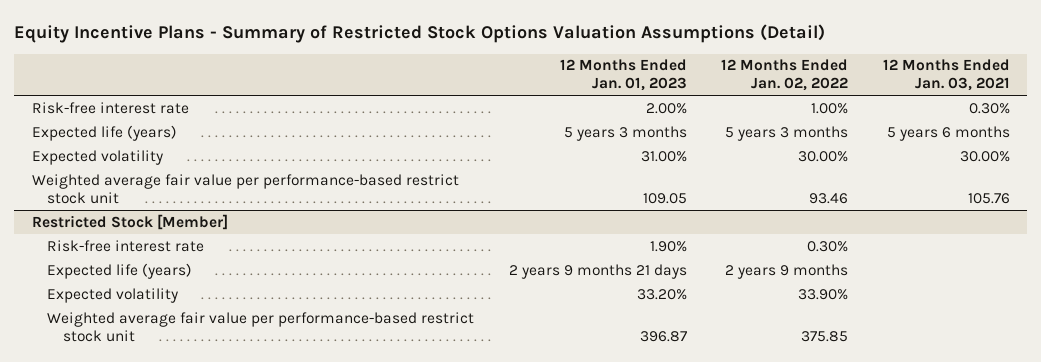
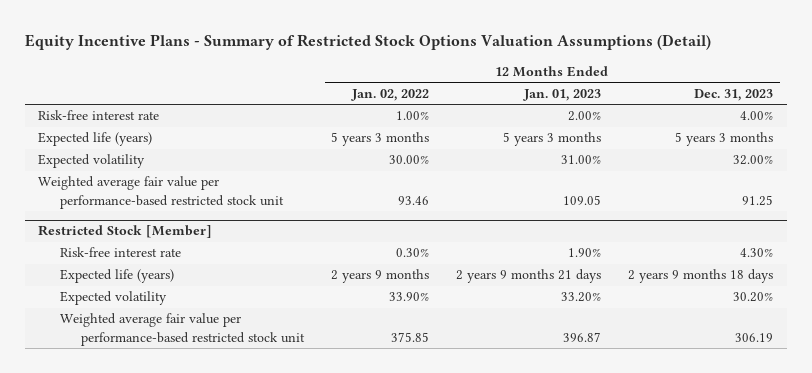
- | 12 Months Ended Jan. 01, 2023 | 12 Months Ended Jan. 02, 2022 | 12 Months Ended Jan. 03, 2021
+ | 12 Months Ended Jan. 02, 2022 | 12 Months Ended Jan. 01, 2023 | 12 Months Ended Dec. 31, 2023
- Weighted average fair value per performance-based restrict stock unit | 109.05 | 93.46 | 105.76
+ Weighted average fair value per performance-based restricted stock unit | 93.46 | 109.05 | 91.25
@ Restricted Stock [Member]
- Weighted average fair value per performance-based restrict stock unit | 396.87 | 375.85 |
+ Weighted average fair value per performance-based restricted stock unit | 375.85 | 396.87 | 306.19

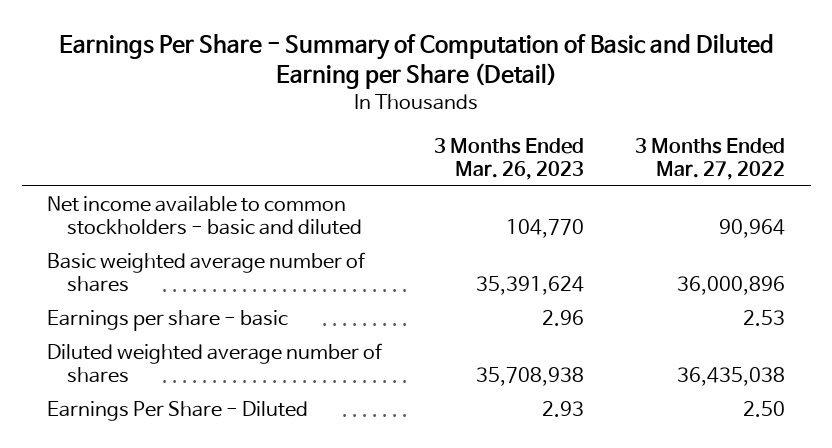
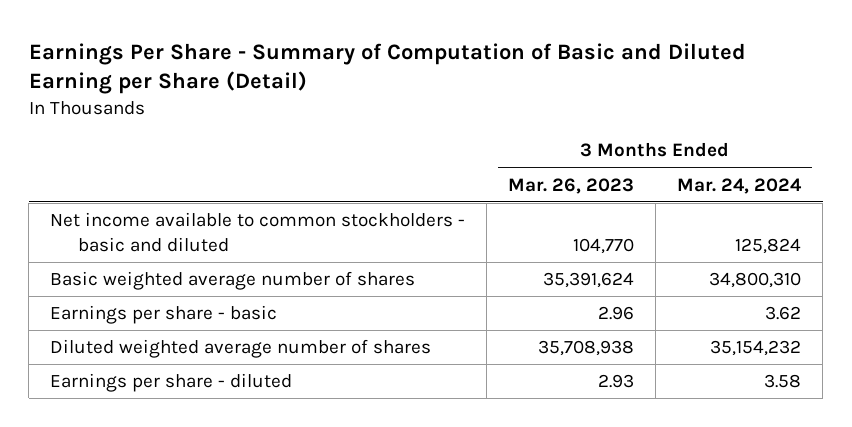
- | 3 Months Ended Mar. 26, 2023 | 3 Months Ended Mar. 27, 2022
+ | 3 Months Ended Mar. 26, 2023 | 3 Months Ended Mar. 24, 2024
- Earnings Per Share - Diluted | 2.93 | 2.50
+ Earnings per share - diluted | 2.93 | 3.58

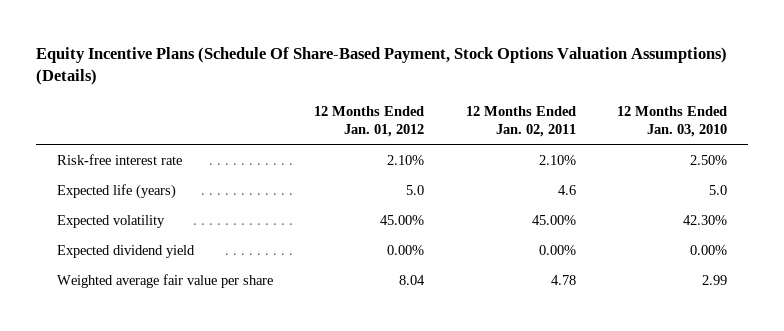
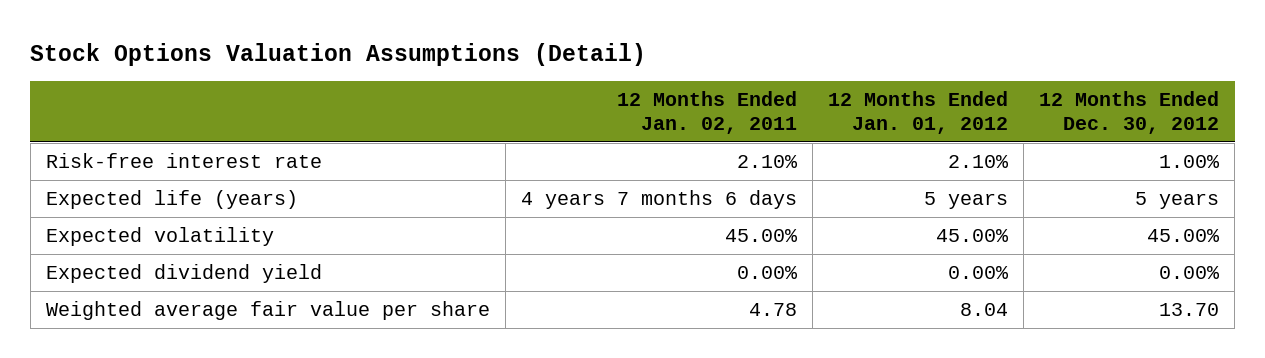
- Equity Incentive Plans (Schedule Of Share-Based Payment, Stock Options Valuation Assumptions) (Details)
+ Stock Options Valuation Assumptions (Detail)
- | 12 Months Ended Jan. 01, 2012 | 12 Months Ended Jan. 02, 2011 | 12 Months Ended Jan. 03, 2010
+ | 12 Months Ended Jan. 02, 2011 | 12 Months Ended Jan. 01, 2012 | 12 Months Ended Dec. 30, 2012
- Expected life (years) | 5.0 | 4.6 | 5.0
+ Expected life (years) | 4 years 7 months 6 days | 5 years | 5 years

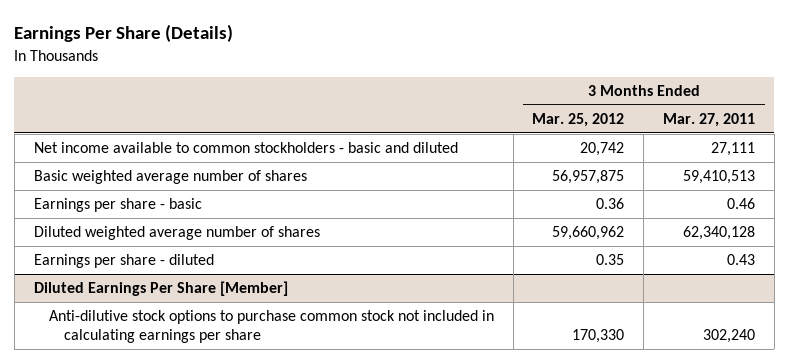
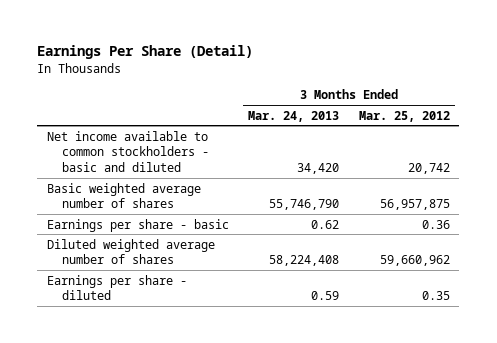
- Earnings Per Share (Details)
+ Earnings Per Share (Detail)
- | 3 Months Ended Mar. 25, 2012 | 3 Months Ended Mar. 27, 2011
+ | 3 Months Ended Mar. 24, 2013 | 3 Months Ended Mar. 25, 2012
- Diluted Earnings Per Share [Member]
- Anti-dilutive stock options to purchase common stock not included in calculating earnings per share | 170,330 | 302,240

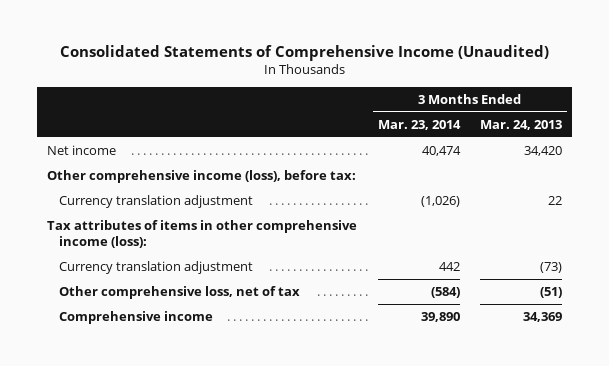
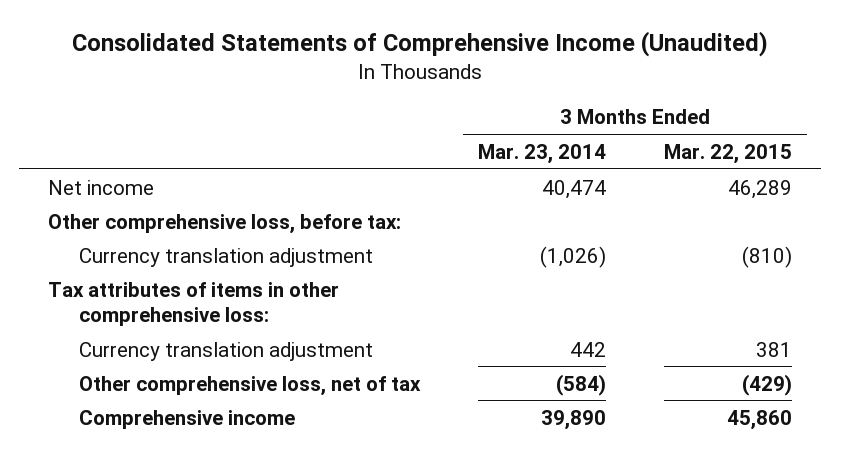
- | 3 Months Ended Mar. 23, 2014 | 3 Months Ended Mar. 24, 2013
+ | 3 Months Ended Mar. 23, 2014 | 3 Months Ended Mar. 22, 2015
- Other comprehensive income (loss), before tax:
+ Other comprehensive loss, before tax:
- Tax attributes of items in other comprehensive income (loss):
+ Tax attributes of items in other comprehensive loss:

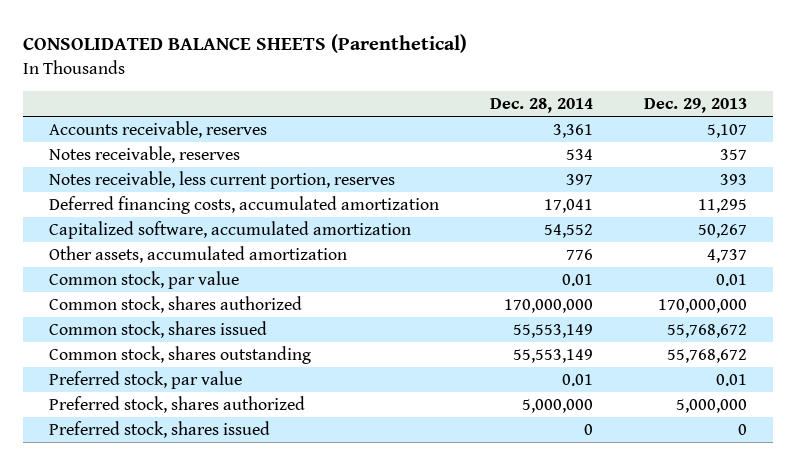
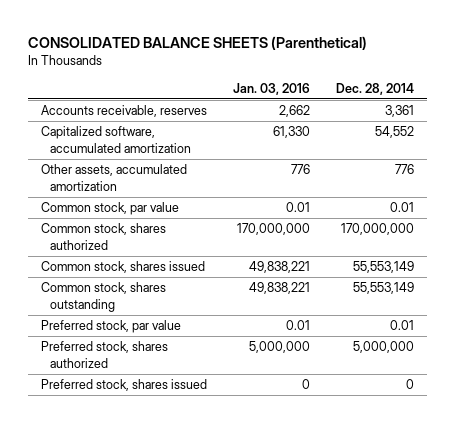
- | Dec. 28, 2014 | Dec. 29, 2013
+ | Jan. 03, 2016 | Dec. 28, 2014
- Notes receivable, reserves | 534 | 357
- Notes receivable, less current portion, reserves | 397 | 393
- Deferred financing costs, accumulated amortization | 17,041 | 11,295

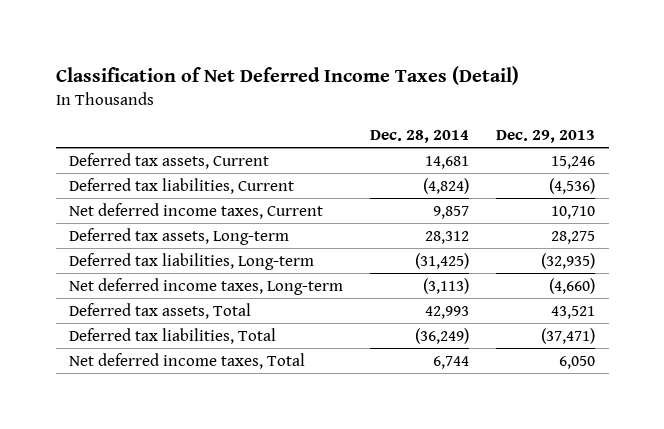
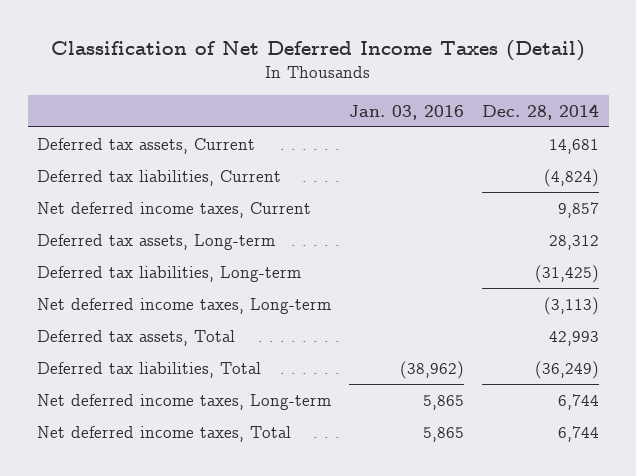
- | Dec. 28, 2014 | Dec. 29, 2013
+ | Jan. 03, 2016 | Dec. 28, 2014
+ Net deferred income taxes, Long-term | 5,865 | 6,744

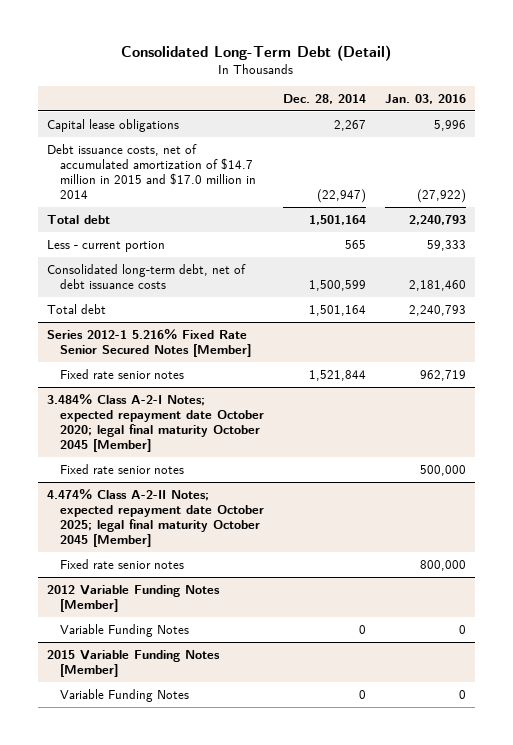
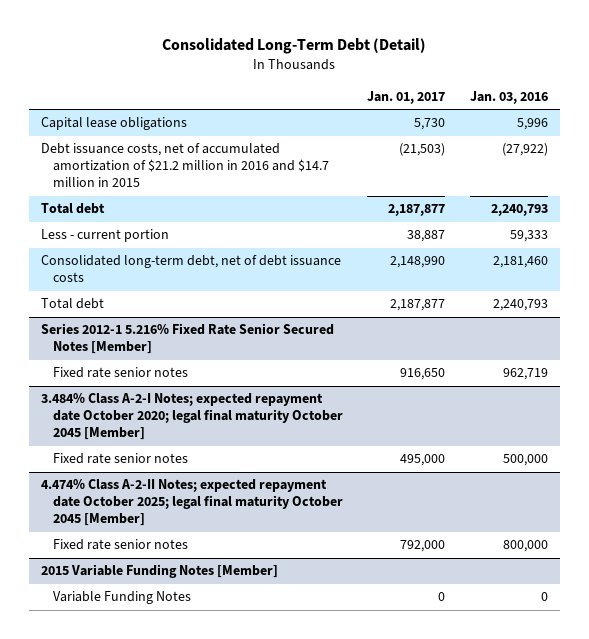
- | Dec. 28, 2014 | Jan. 03, 2016
+ | Jan. 01, 2017 | Jan. 03, 2016
- Debt issuance costs, net of accumulated amortization of $14.7 million in 2015 and $17.0 million in 2014 | (22,947) | (27,922)
+ Debt issuance costs, net of accumulated amortization of $21.2 million in 2016 and $14.7 million in 2015 | (21,503) | (27,922)
- 2012 Variable Funding Notes [Member]
- Variable Funding Notes | 0 | 0

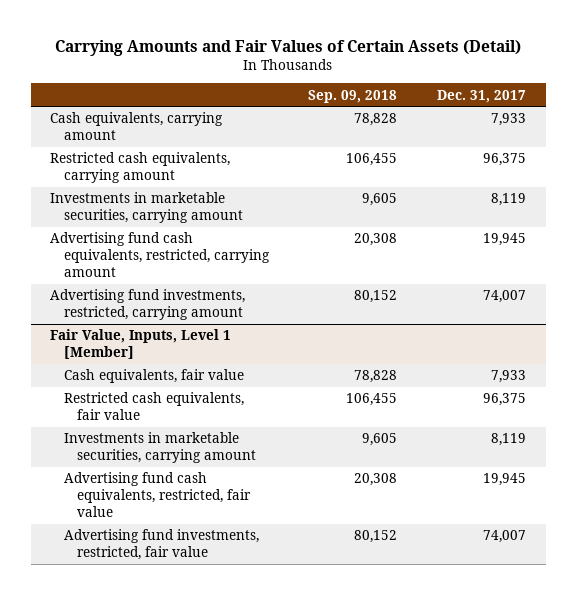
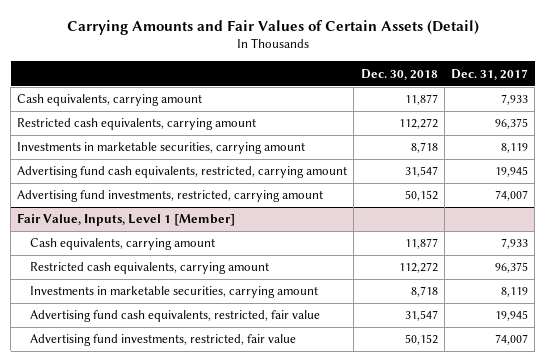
- | Sep. 09, 2018 | Dec. 31, 2017
+ | Dec. 30, 2018 | Dec. 31, 2017
@ Fair Value, Inputs, Level 1 [Member]
- Cash equivalents, fair value | 78,828 | 7,933
- Restricted cash equivalents, fair value | 106,455 | 96,375
+ Cash equivalents, carrying amount | 11,877 | 7,933
+ Restricted cash equivalents, carrying amount | 112,272 | 96,375

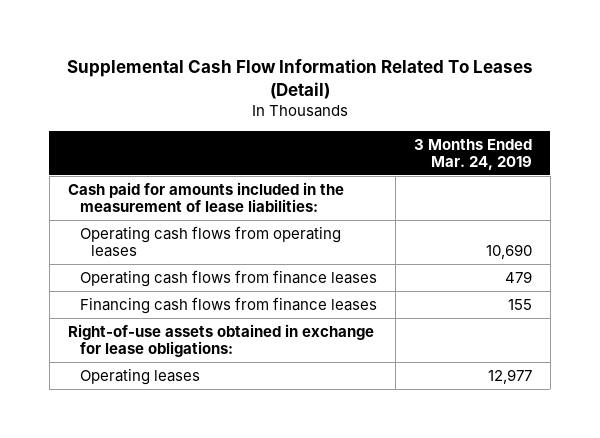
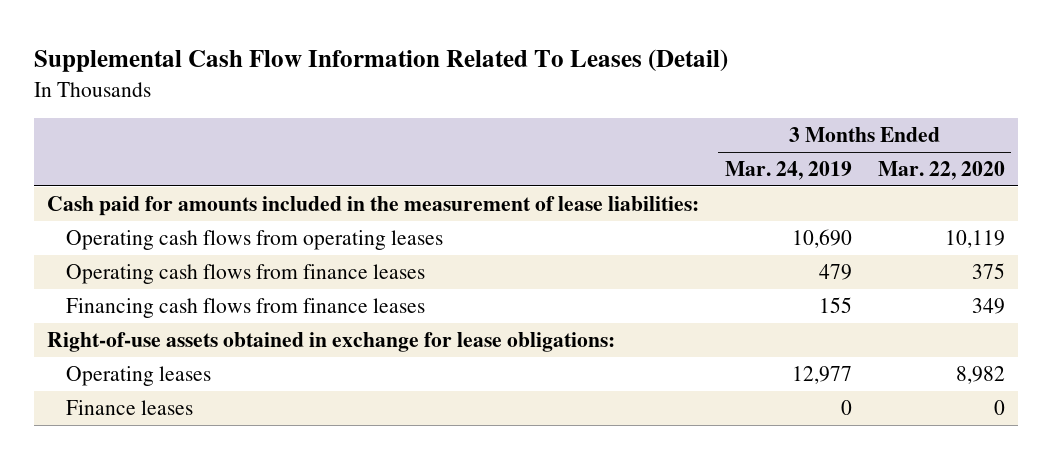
- | 3 Months Ended Mar. 24, 2019
+ | 3 Months Ended Mar. 24, 2019 | 3 Months Ended Mar. 22, 2020
+ Finance leases | 0 | 0

